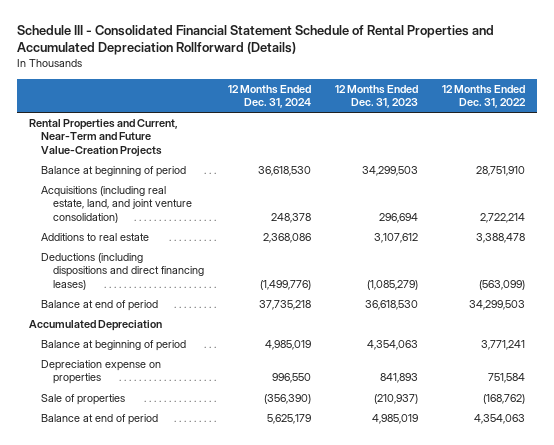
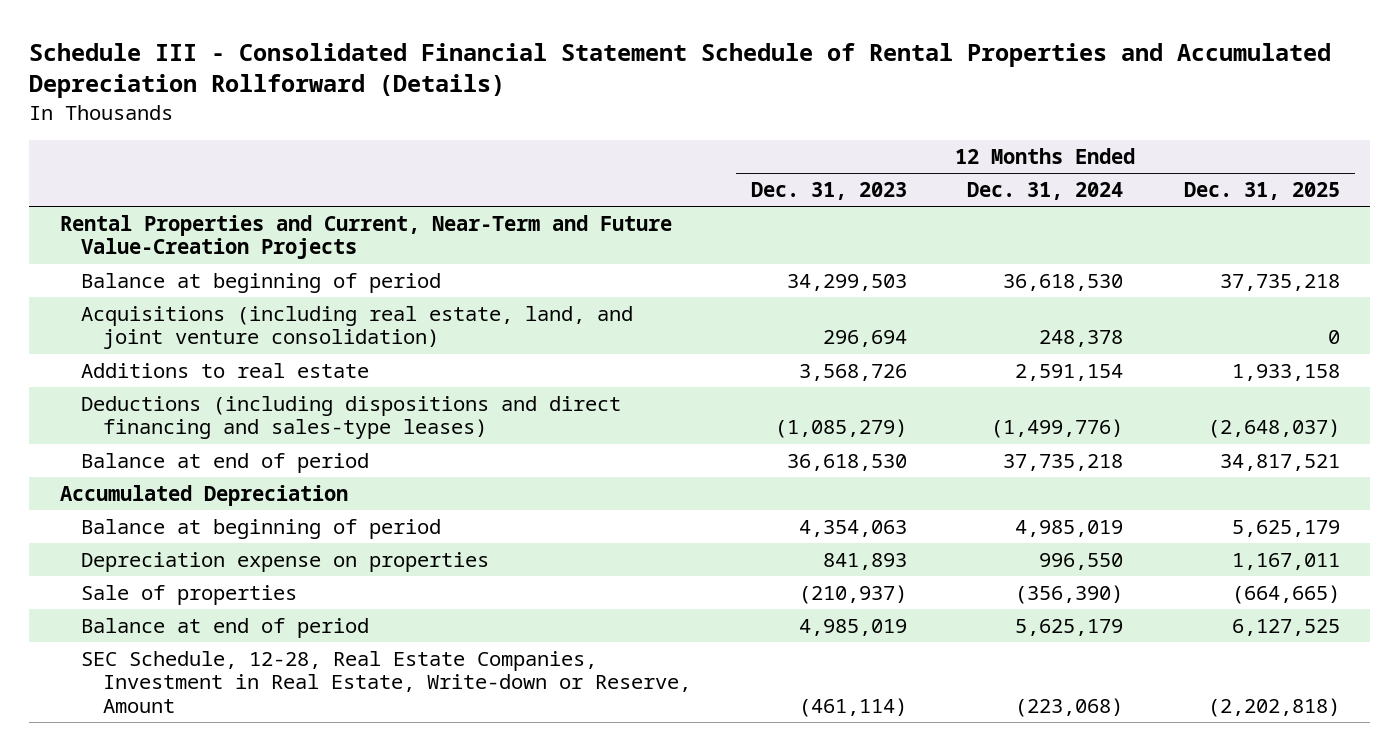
- | 12 Months Ended Dec. 31, 2024 | 12 Months Ended Dec. 31, 2023 | 12 Months Ended Dec. 31, 2022
+ | 12 Months Ended Dec. 31, 2023 | 12 Months Ended Dec. 31, 2024 | 12 Months Ended Dec. 31, 2025
- Additions to real estate | 2,368,086 | 3,107,612 | 3,388,478
- Deductions (including dispositions and direct financing leases) | (1,499,776) | (1,085,279) | (563,099)
+ Additions to real estate | 3,568,726 | 2,591,154 | 1,933,158
+ Deductions (including dispositions and direct financing and sales-type leases) | (1,085,279) | (1,499,776) | (2,648,037)
+ SEC Schedule, 12-28, Real Estate Companies, Investment in Real Estate, Write-down or Reserve, Amount | (461,114) | (223,068) | (2,202,818)

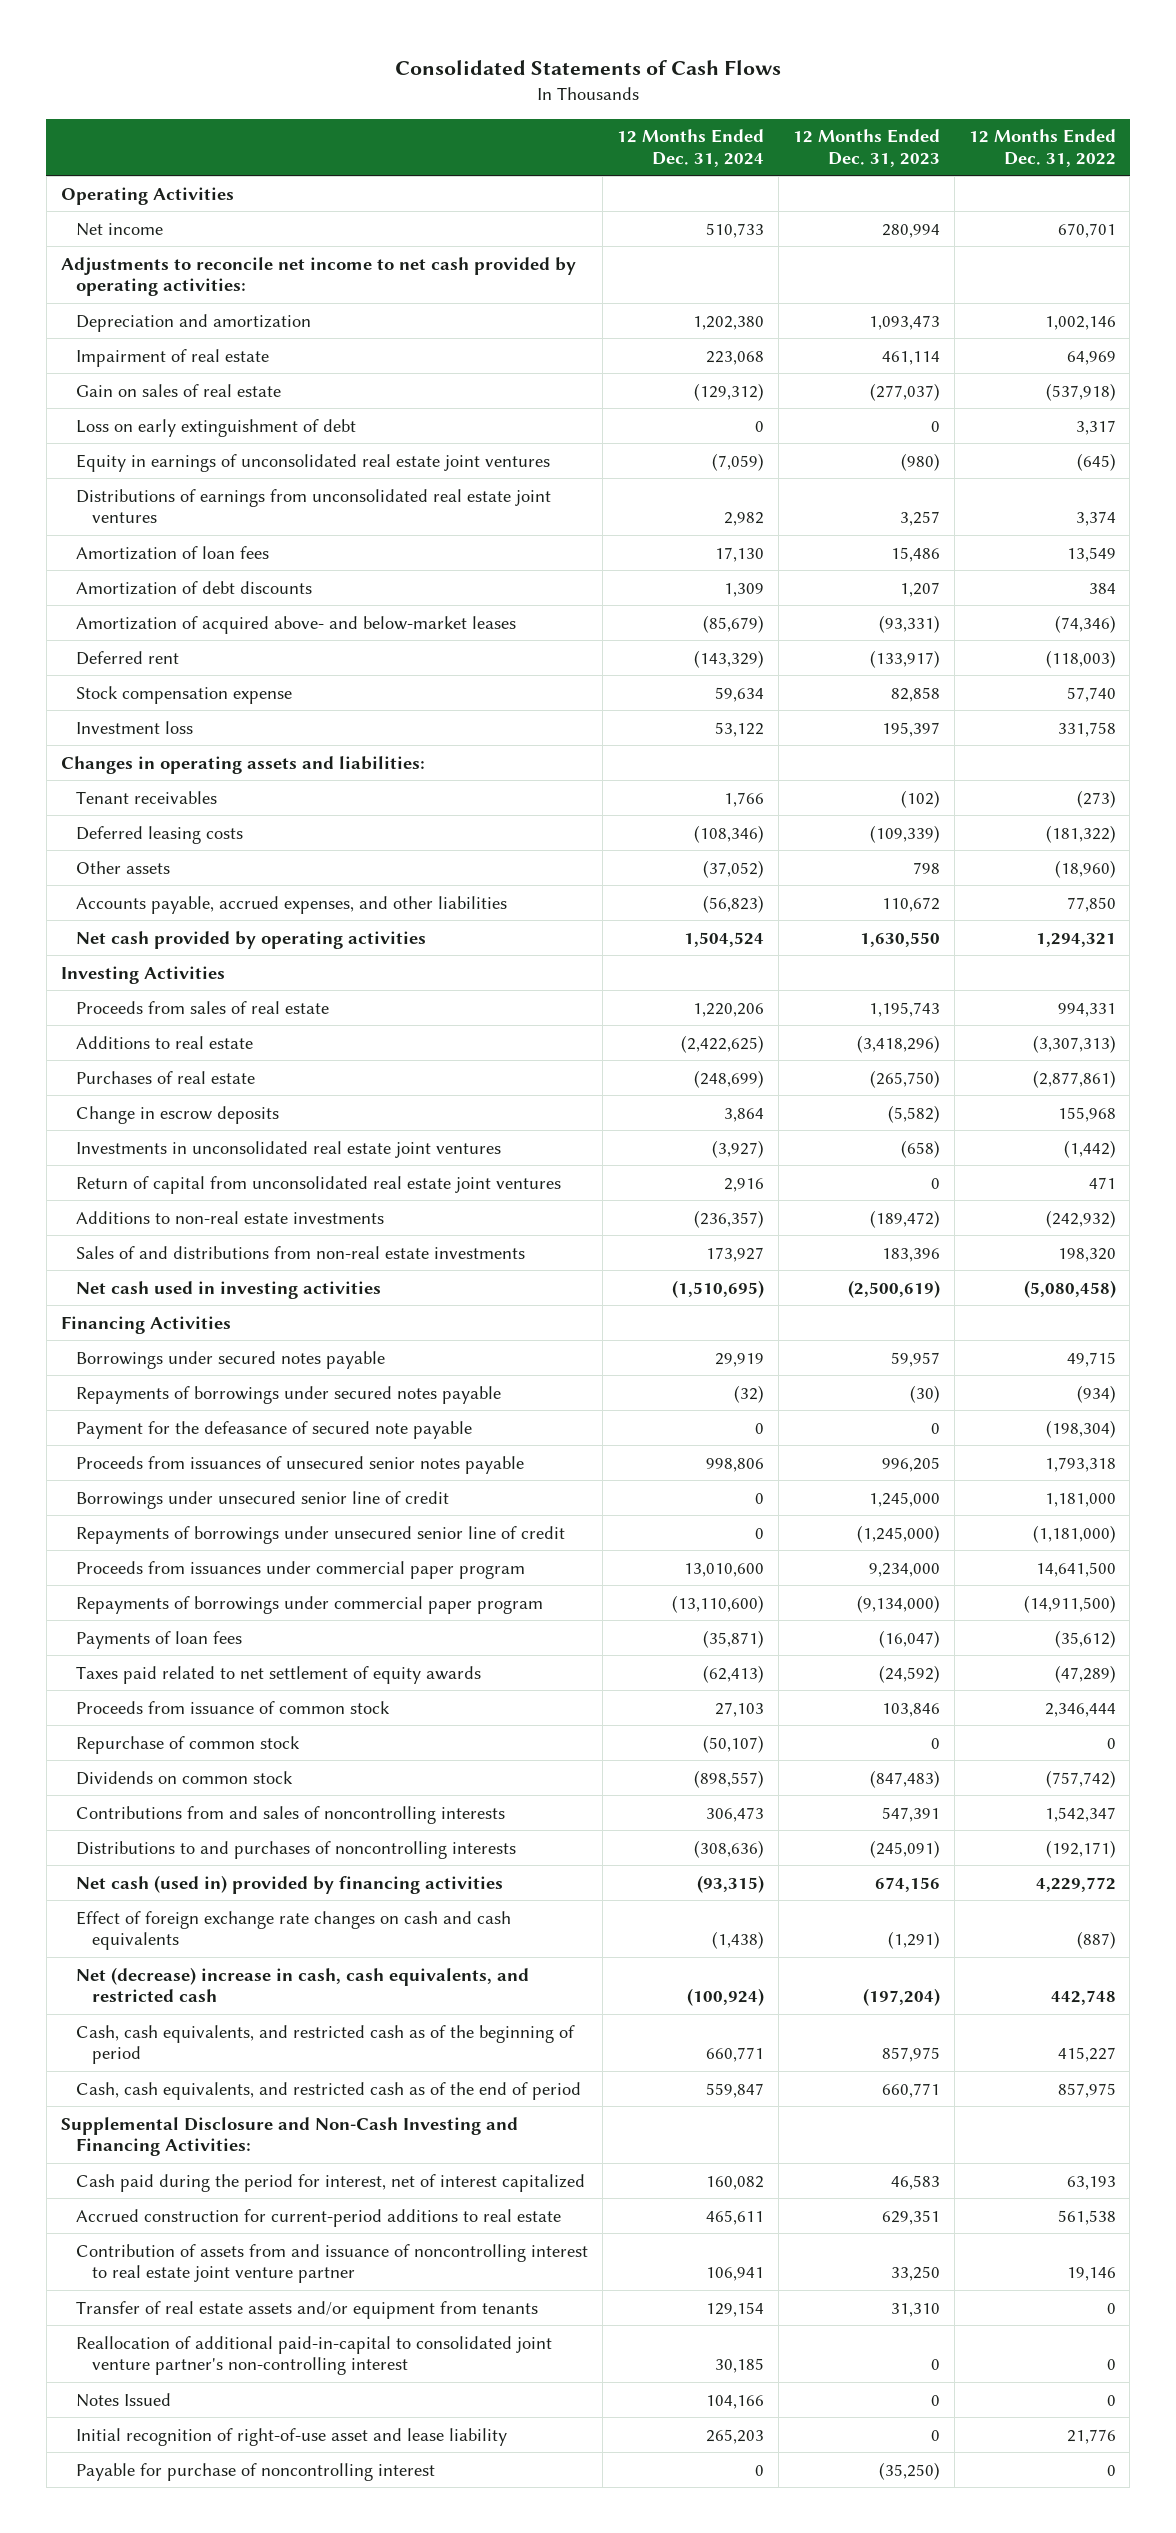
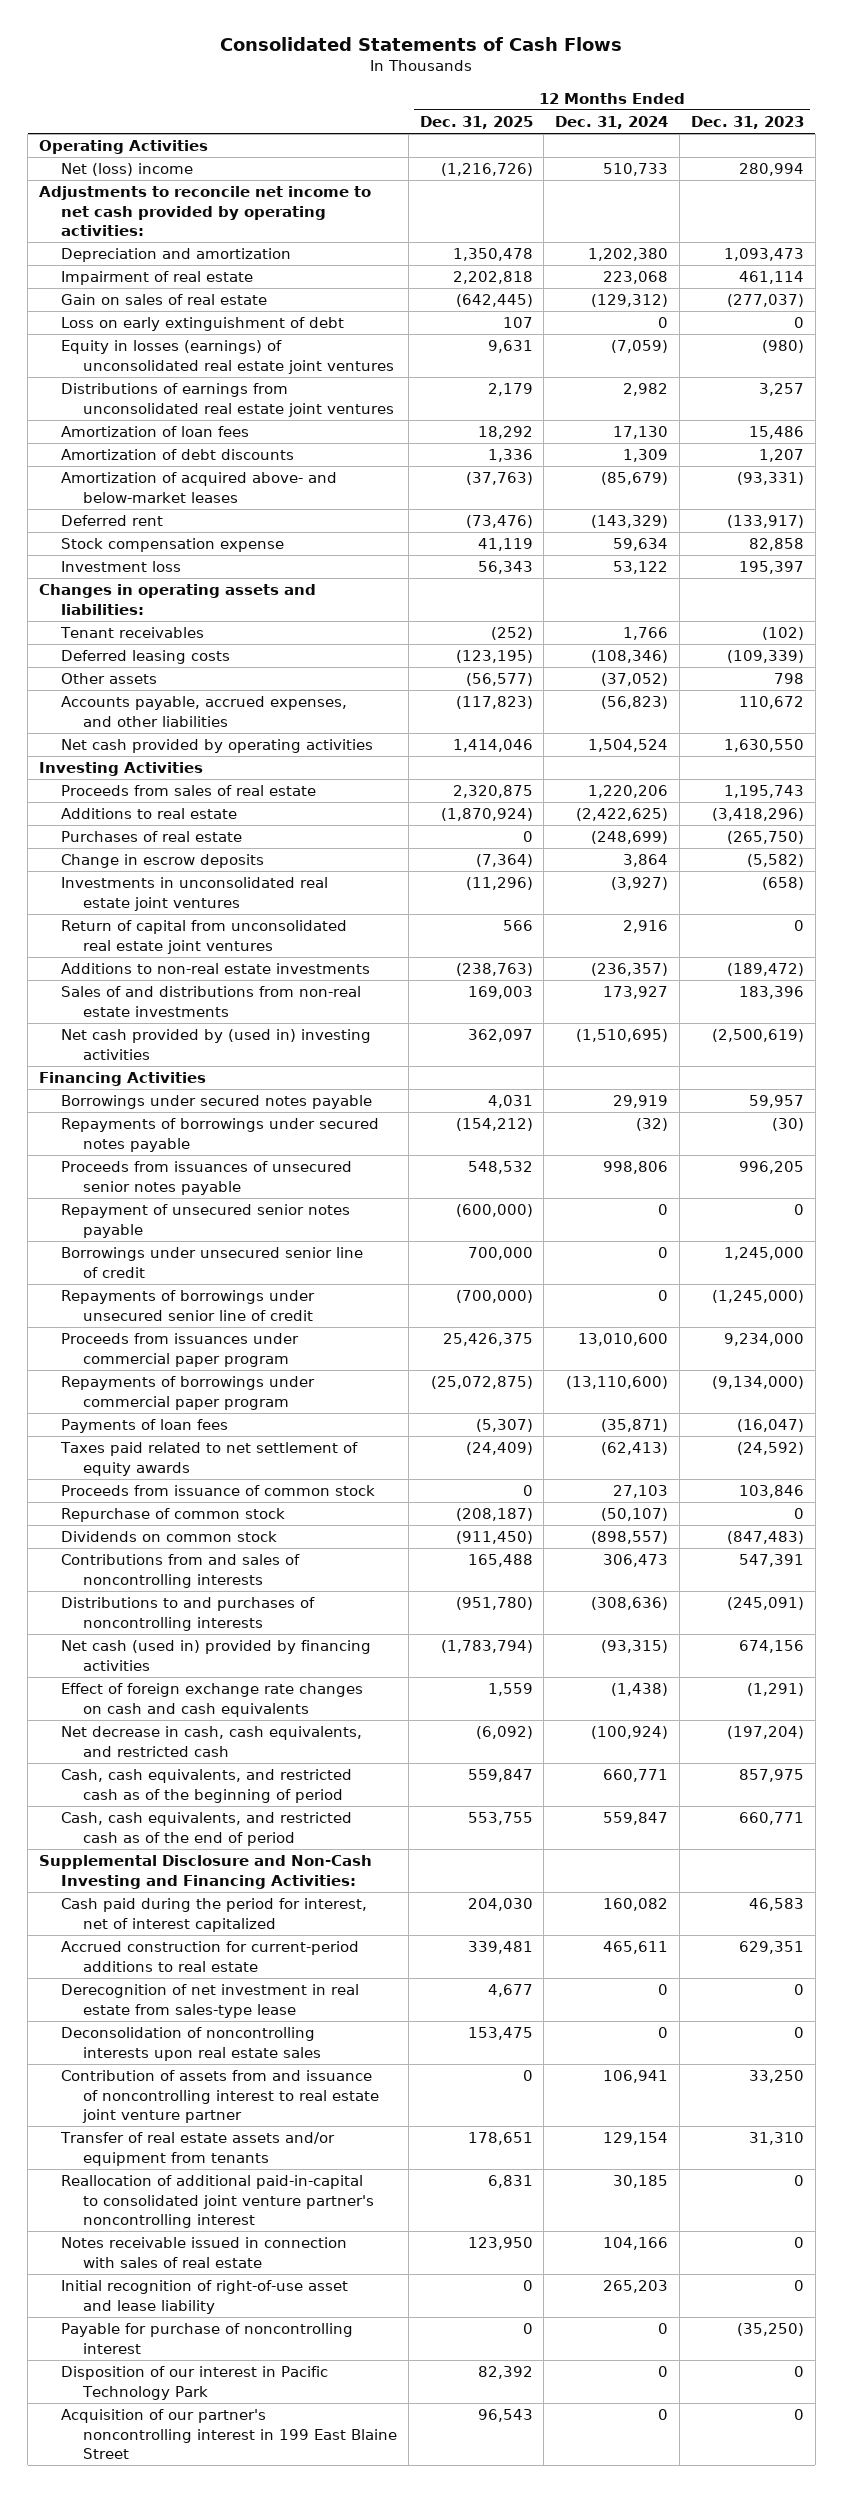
- | 12 Months Ended Dec. 31, 2024 | 12 Months Ended Dec. 31, 2023 | 12 Months Ended Dec. 31, 2022
+ | 12 Months Ended Dec. 31, 2025 | 12 Months Ended Dec. 31, 2024 | 12 Months Ended Dec. 31, 2023
- Net income | 510,733 | 280,994 | 670,701
+ Net (loss) income | (1,216,726) | 510,733 | 280,994
- Equity in earnings of unconsolidated real estate joint ventures | (7,059) | (980) | (645)
+ Equity in losses (earnings) of unconsolidated real estate joint ventures | 9,631 | (7,059) | (980)
- Net cash used in investing activities | (1,510,695) | (2,500,619) | (5,080,458)
+ Net cash provided by (used in) investing activities | 362,097 | (1,510,695) | (2,500,619)
- Payment for the defeasance of secured note payable | 0 | 0 | (198,304)
+ Repayment of unsecured senior notes payable | (600,000) | 0 | 0
- Net (decrease) increase in cash, cash equivalents, and restricted cash | (100,924) | (197,204) | 442,748
+ Net decrease in cash, cash equivalents, and restricted cash | (6,092) | (100,924) | (197,204)
+ Derecognition of net investment in real estate from sales-type lease | 4,677 | 0 | 0
+ Deconsolidation of noncontrolling interests upon real estate sales | 153,475 | 0 | 0
- Reallocation of additional paid-in-capital to consolidated joint venture partner's non-controlling interest | 30,185 | 0 | 0
- Notes Issued | 104,166 | 0 | 0
+ Reallocation of additional paid-in-capital to consolidated joint venture partner's noncontrolling interest | 6,831 | 30,185 | 0
+ Notes receivable issued in connection with sales of real estate | 123,950 | 104,166 | 0
+ Disposition of our interest in Pacific Technology Park | 82,392 | 0 | 0
+ Acquisition of our partner's noncontrolling interest in 199 East Blaine Street | 96,543 | 0 | 0

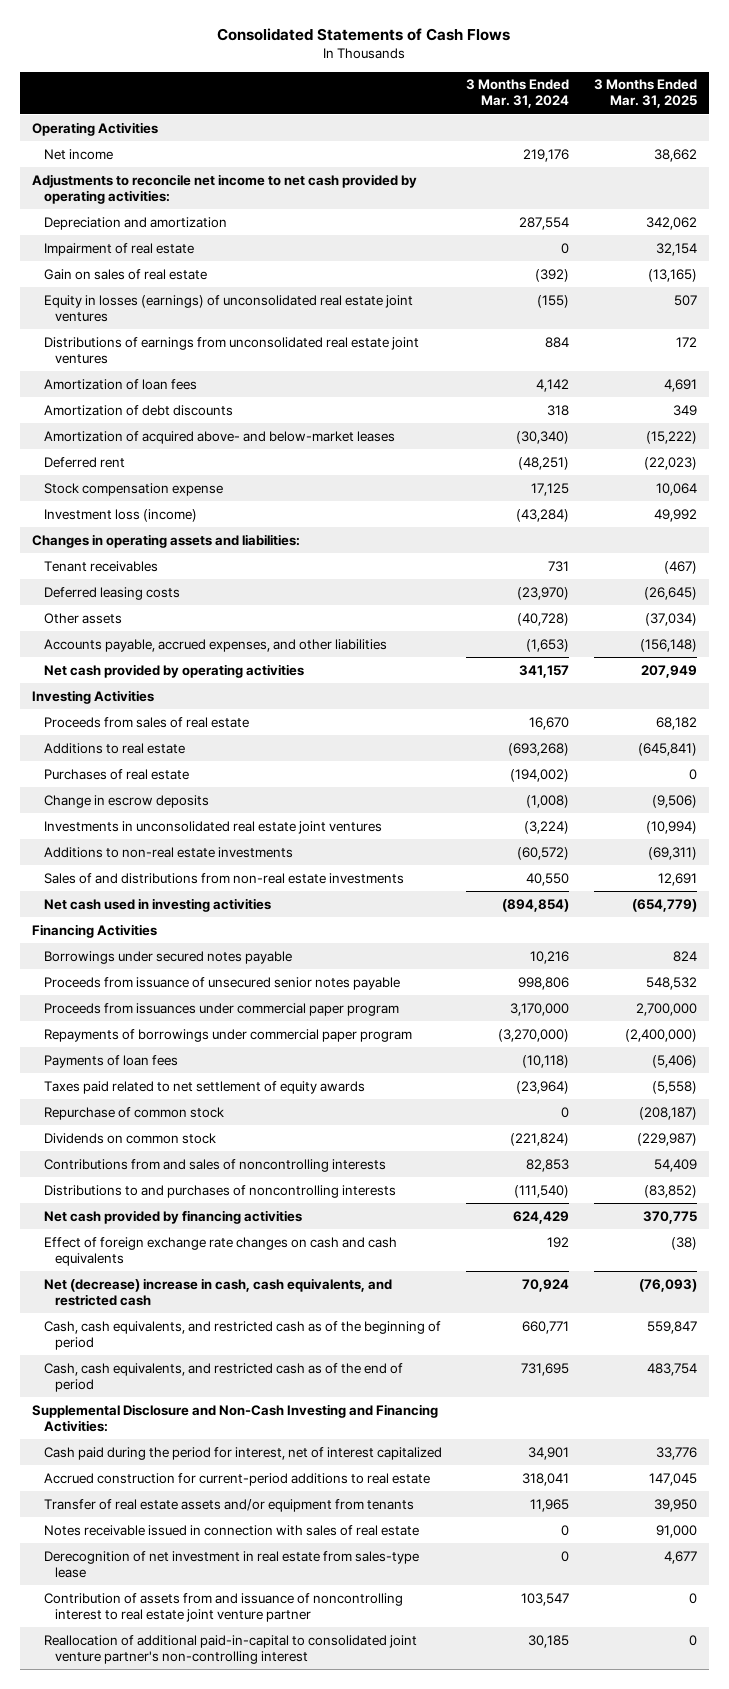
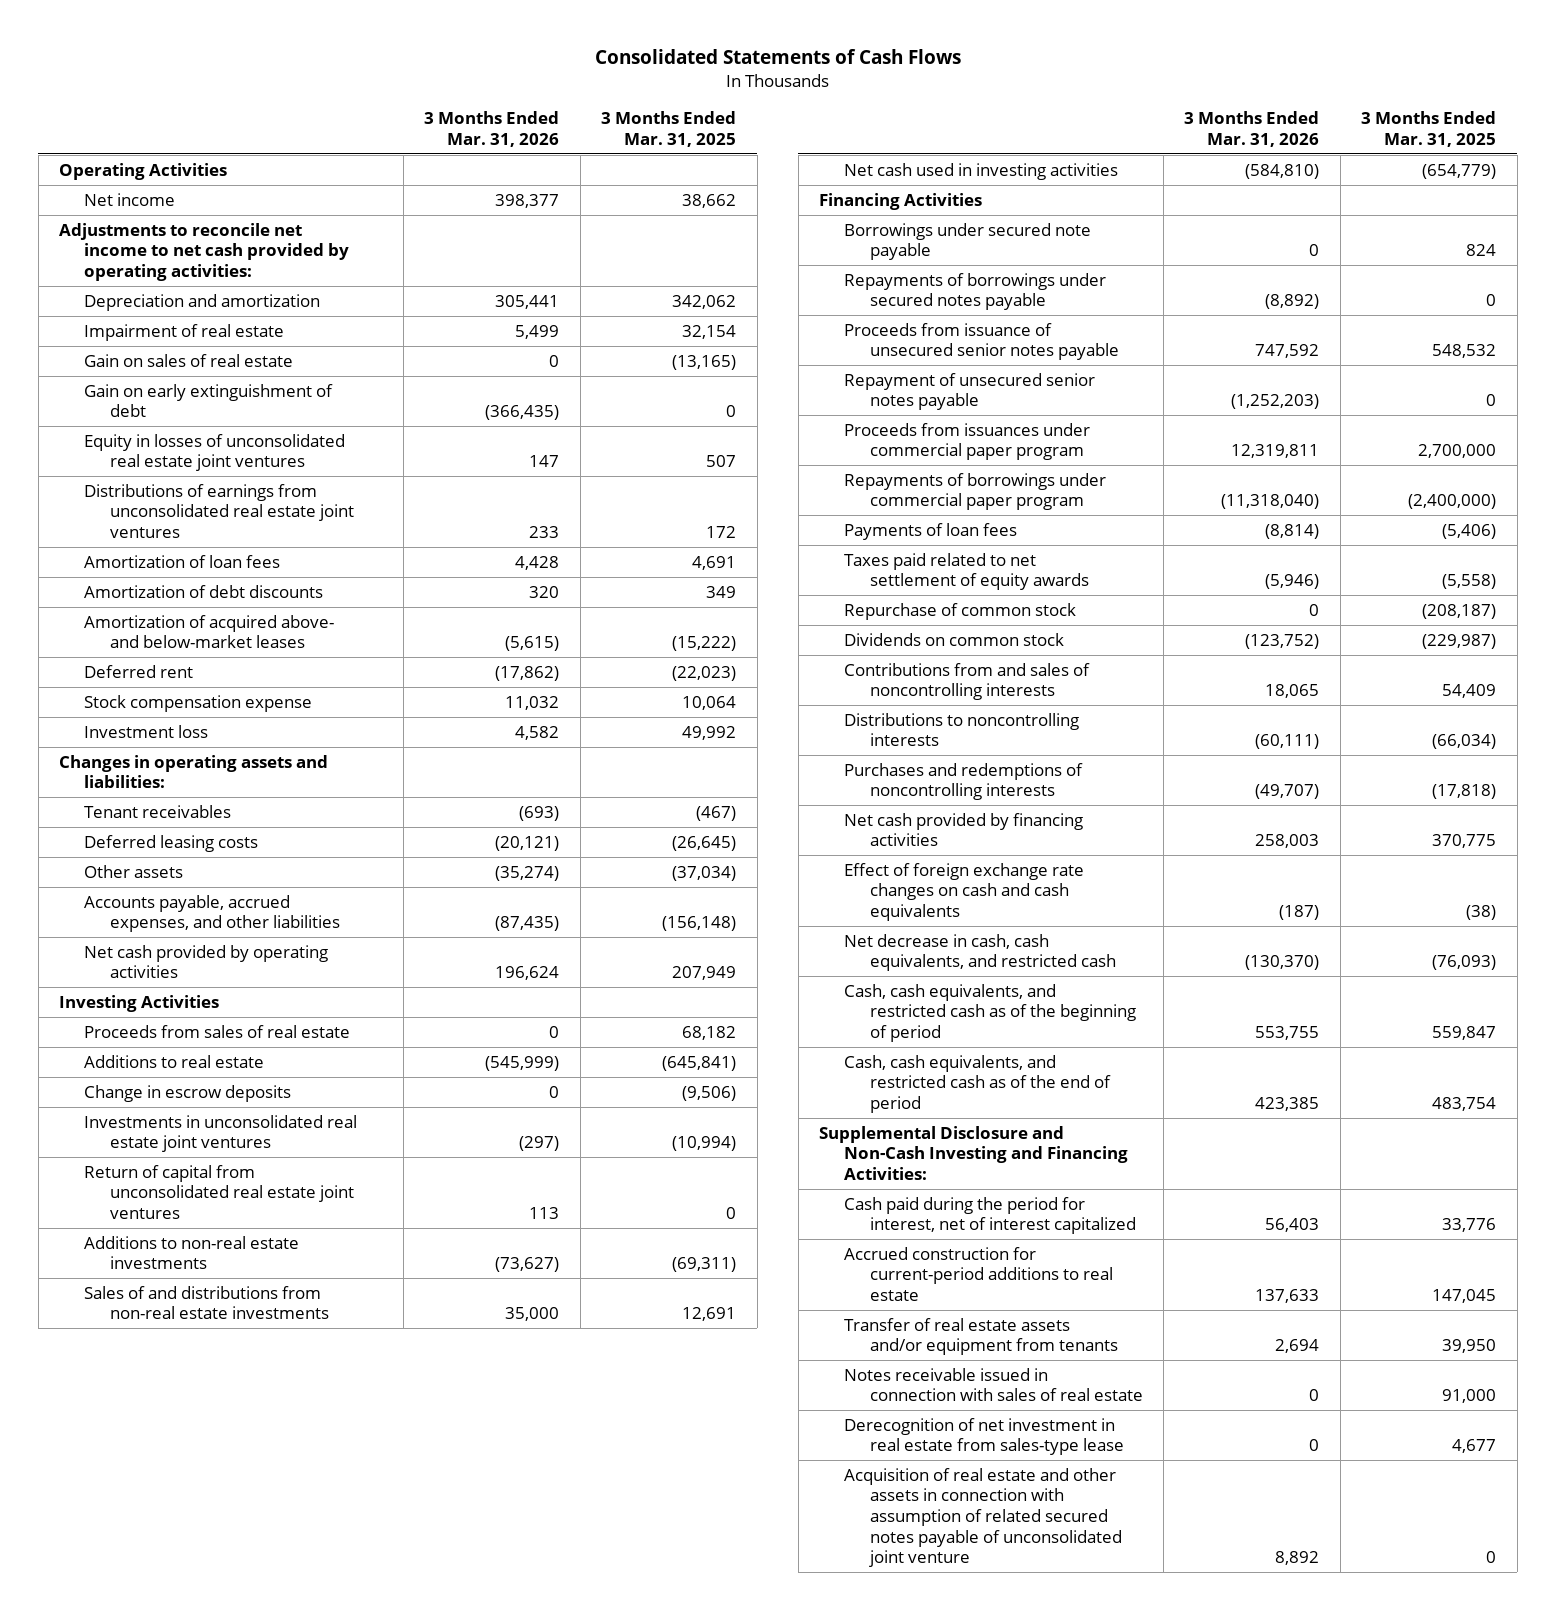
- | 3 Months Ended Mar. 31, 2024 | 3 Months Ended Mar. 31, 2025
+ | 3 Months Ended Mar. 31, 2026 | 3 Months Ended Mar. 31, 2025
- Equity in losses (earnings) of unconsolidated real estate joint ventures | (155) | 507
+ Gain on early extinguishment of debt | (366,435) | 0
+ Equity in losses of unconsolidated real estate joint ventures | 147 | 507
- Investment loss (income) | (43,284) | 49,992
+ Investment loss | 4,582 | 49,992
- Purchases of real estate | (194,002) | 0
+ Return of capital from unconsolidated real estate joint ventures | 113 | 0
- Borrowings under secured notes payable | 10,216 | 824
+ Borrowings under secured note payable | 0 | 824
+ Repayments of borrowings under secured notes payable | (8,892) | 0
+ Repayment of unsecured senior notes payable | (1,252,203) | 0
- Distributions to and purchases of noncontrolling interests | (111,540) | (83,852)
+ Distributions to noncontrolling interests | (60,111) | (66,034)
+ Purchases and redemptions of noncontrolling interests | (49,707) | (17,818)
- Net (decrease) increase in cash, cash equivalents, and restricted cash | 70,924 | (76,093)
+ Net decrease in cash, cash equivalents, and restricted cash | (130,370) | (76,093)
- Contribution of assets from and issuance of noncontrolling interest to real estate joint venture partner | 103,547 | 0
- Reallocation of additional paid-in-capital to consolidated joint venture partner's non-controlling interest | 30,185 | 0
+ Acquisition of real estate and other assets in connection with assumption of related secured notes payable of unconsolidated joint venture | 8,892 | 0

